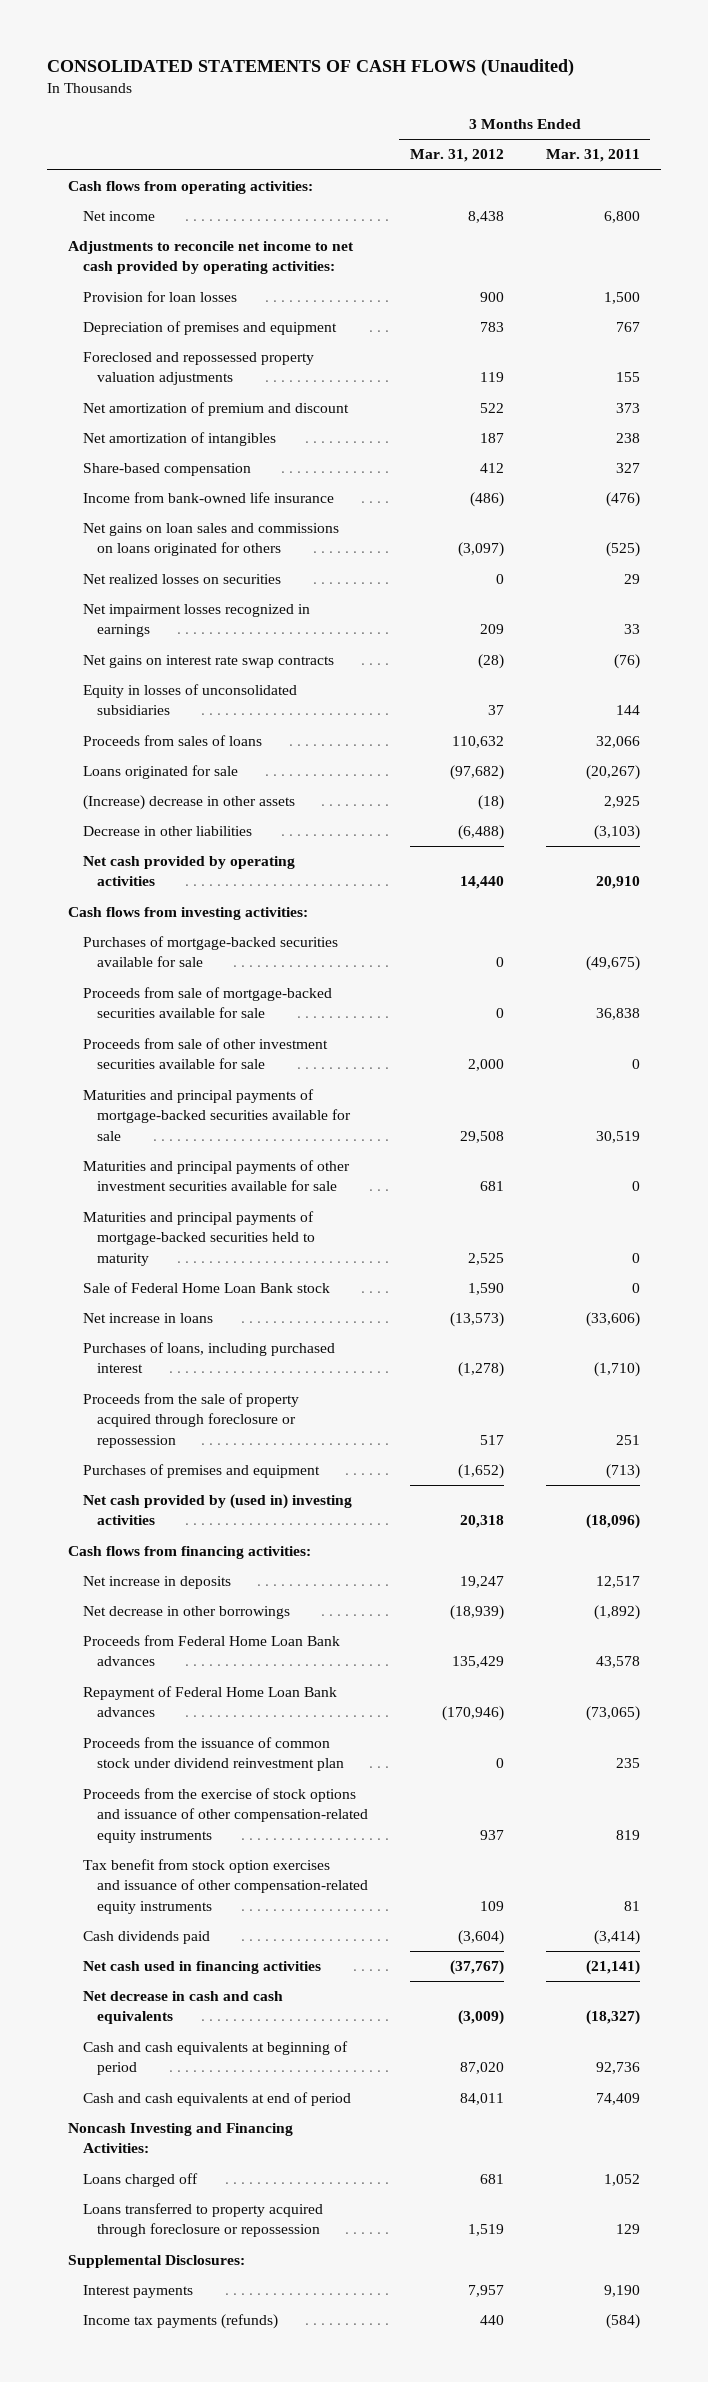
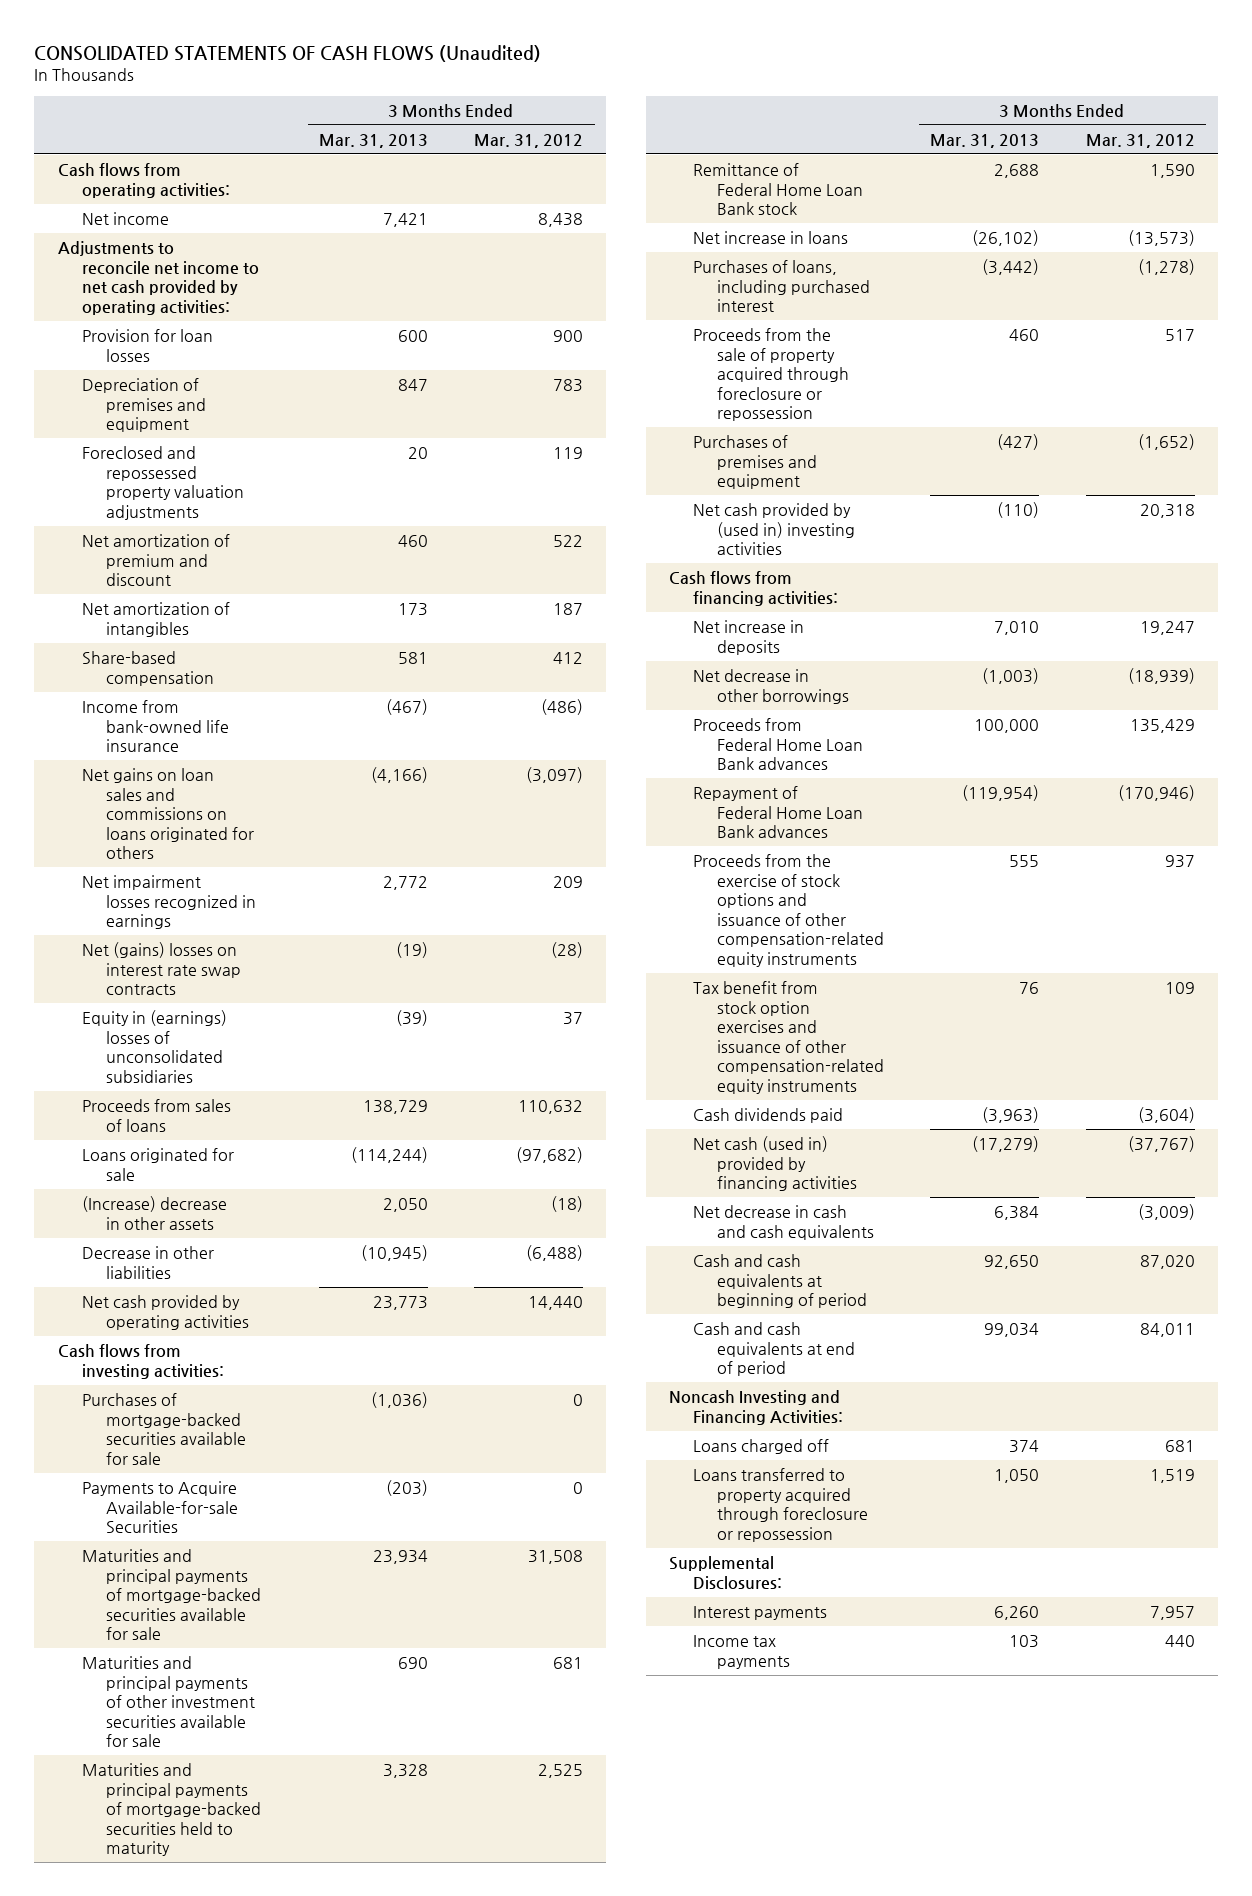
- | 3 Months Ended Mar. 31, 2012 | 3 Months Ended Mar. 31, 2011
+ | 3 Months Ended Mar. 31, 2013 | 3 Months Ended Mar. 31, 2012
- Net realized losses on securities | 0 | 29
- Net gains on interest rate swap contracts | (28) | (76)
- Equity in losses of unconsolidated subsidiaries | 37 | 144
+ Net (gains) losses on interest rate swap contracts | (19) | (28)
+ Equity in (earnings) losses of unconsolidated subsidiaries | (39) | 37
- Proceeds from sale of mortgage-backed securities available for sale | 0 | 36,838
- Proceeds from sale of other investment securities available for sale | 2,000 | 0
- Maturities and principal payments of mortgage-backed securities available for sale | 29,508 | 30,519
+ Payments to Acquire Available-for-sale Securities | (203) | 0
+ Maturities and principal payments of mortgage-backed securities available for sale | 23,934 | 31,508
- Sale of Federal Home Loan Bank stock | 1,590 | 0
+ Remittance of Federal Home Loan Bank stock | 2,688 | 1,590
- Proceeds from the issuance of common stock under dividend reinvestment plan | 0 | 235
- Net cash used in financing activities | (37,767) | (21,141)
+ Net cash (used in) provided by financing activities | (17,279) | (37,767)
- Income tax payments (refunds) | 440 | (584)
+ Income tax payments | 103 | 440

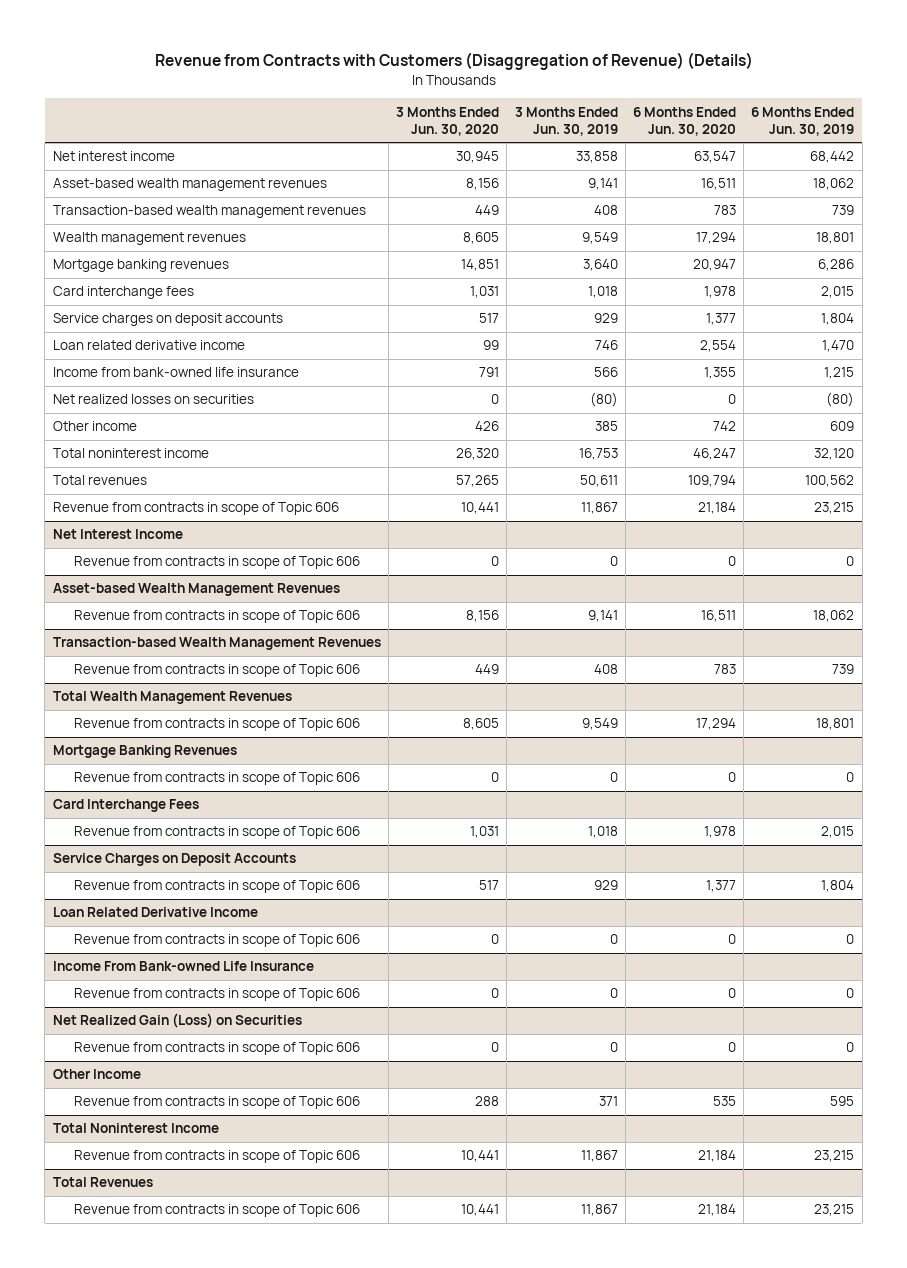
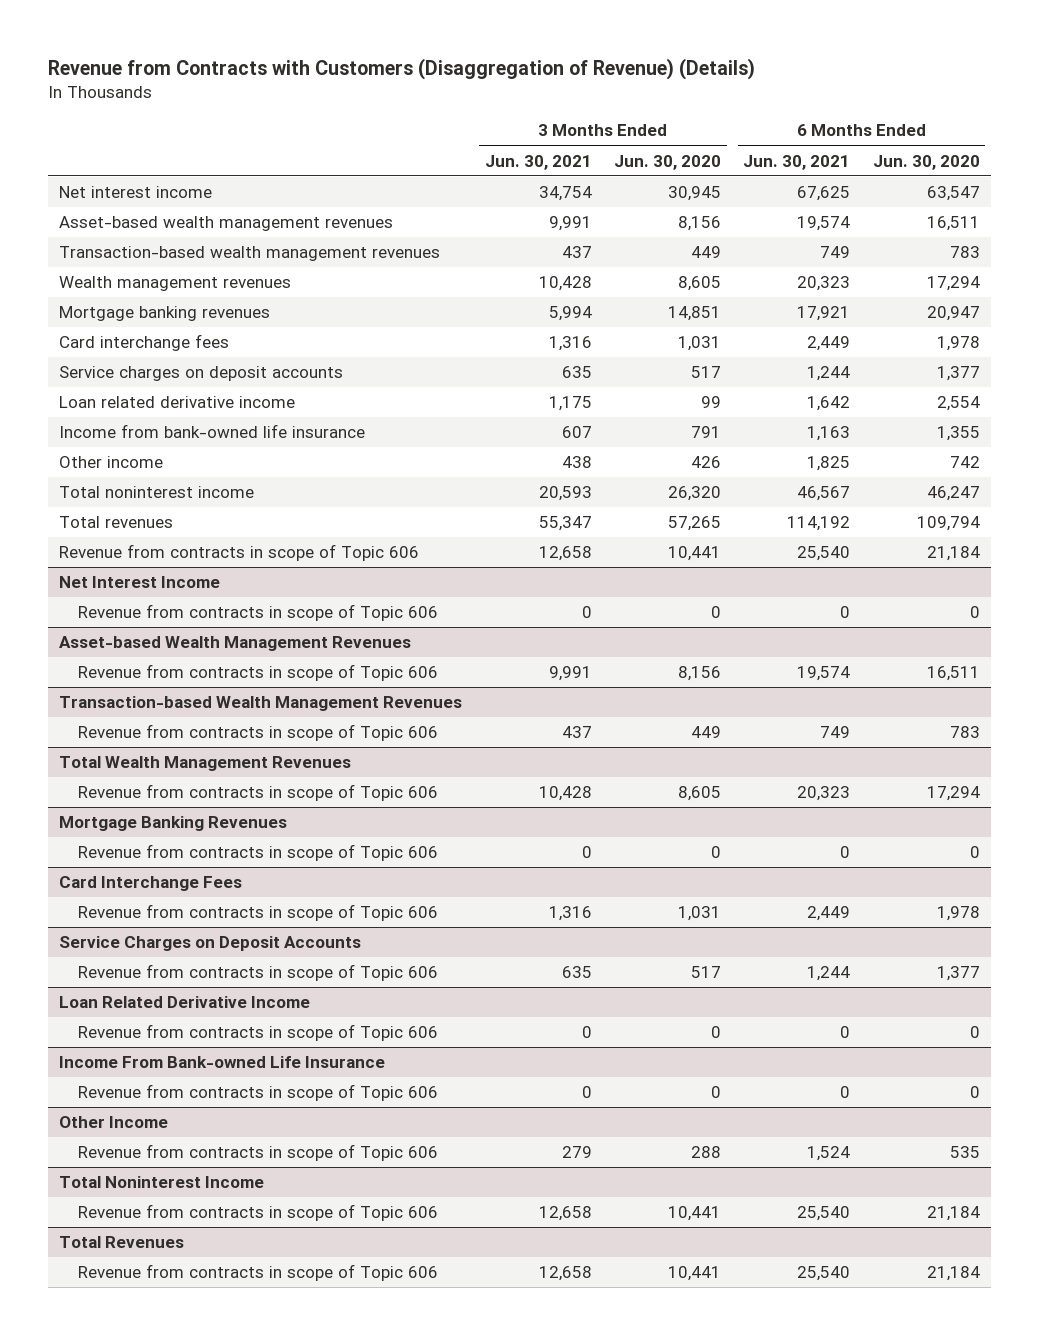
- | 3 Months Ended Jun. 30, 2020 | 3 Months Ended Jun. 30, 2019 | 6 Months Ended Jun. 30, 2020 | 6 Months Ended Jun. 30, 2019
+ | 3 Months Ended Jun. 30, 2021 | 3 Months Ended Jun. 30, 2020 | 6 Months Ended Jun. 30, 2021 | 6 Months Ended Jun. 30, 2020
- Net realized losses on securities | 0 | (80) | 0 | (80)
- Net Realized Gain (Loss) on Securities
- Revenue from contracts in scope of Topic 606 | 0 | 0 | 0 | 0

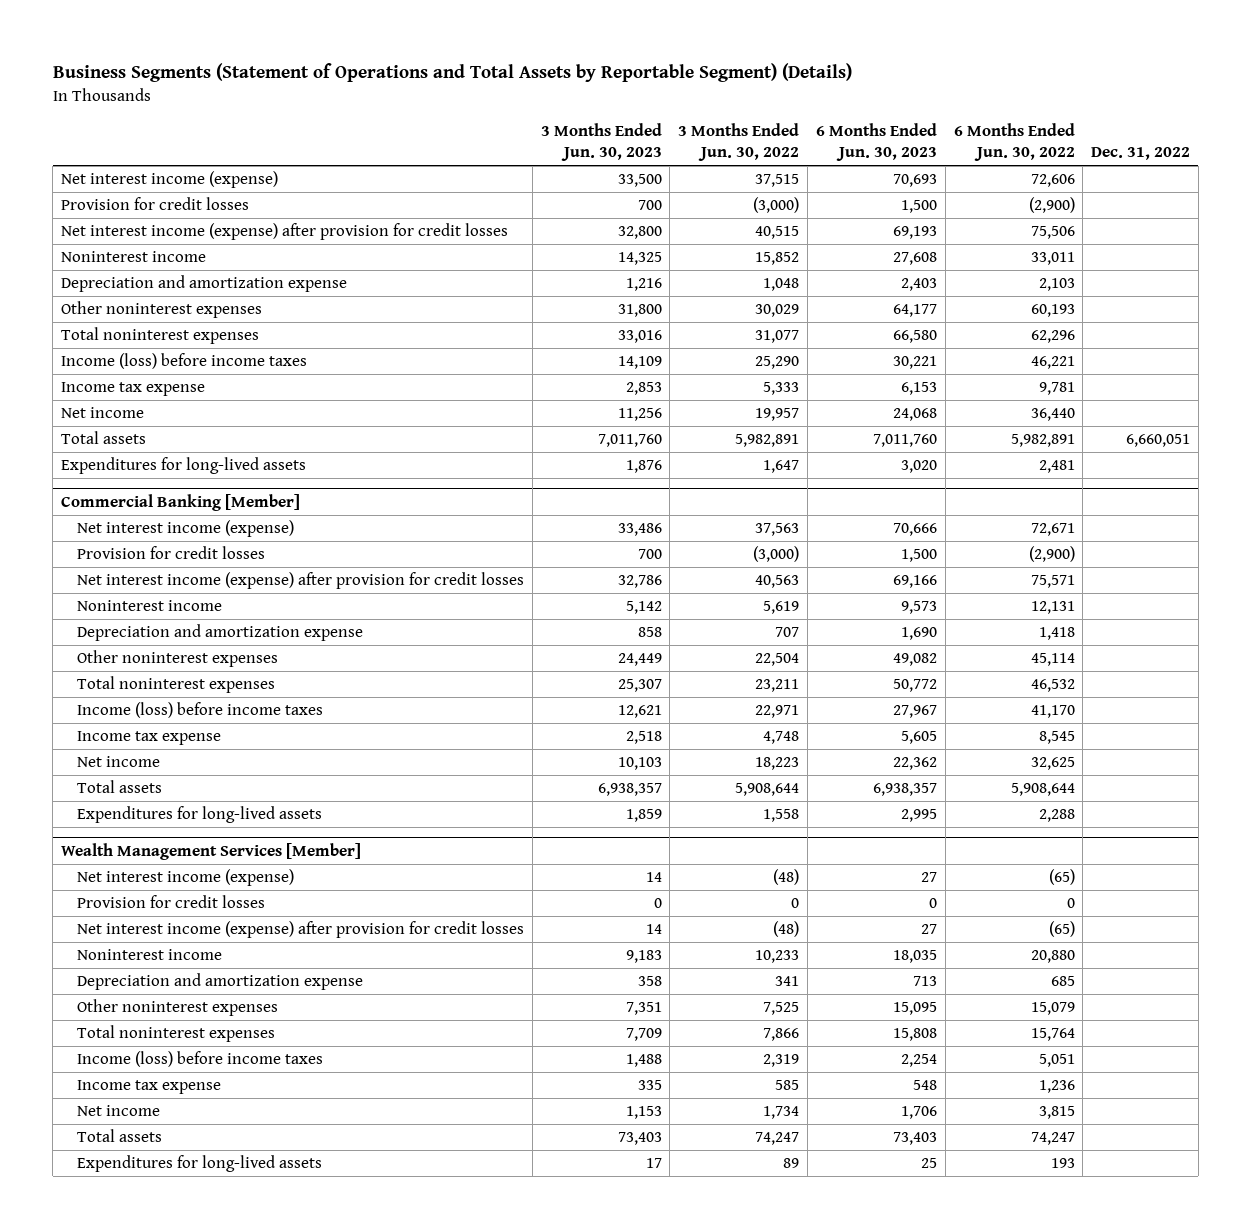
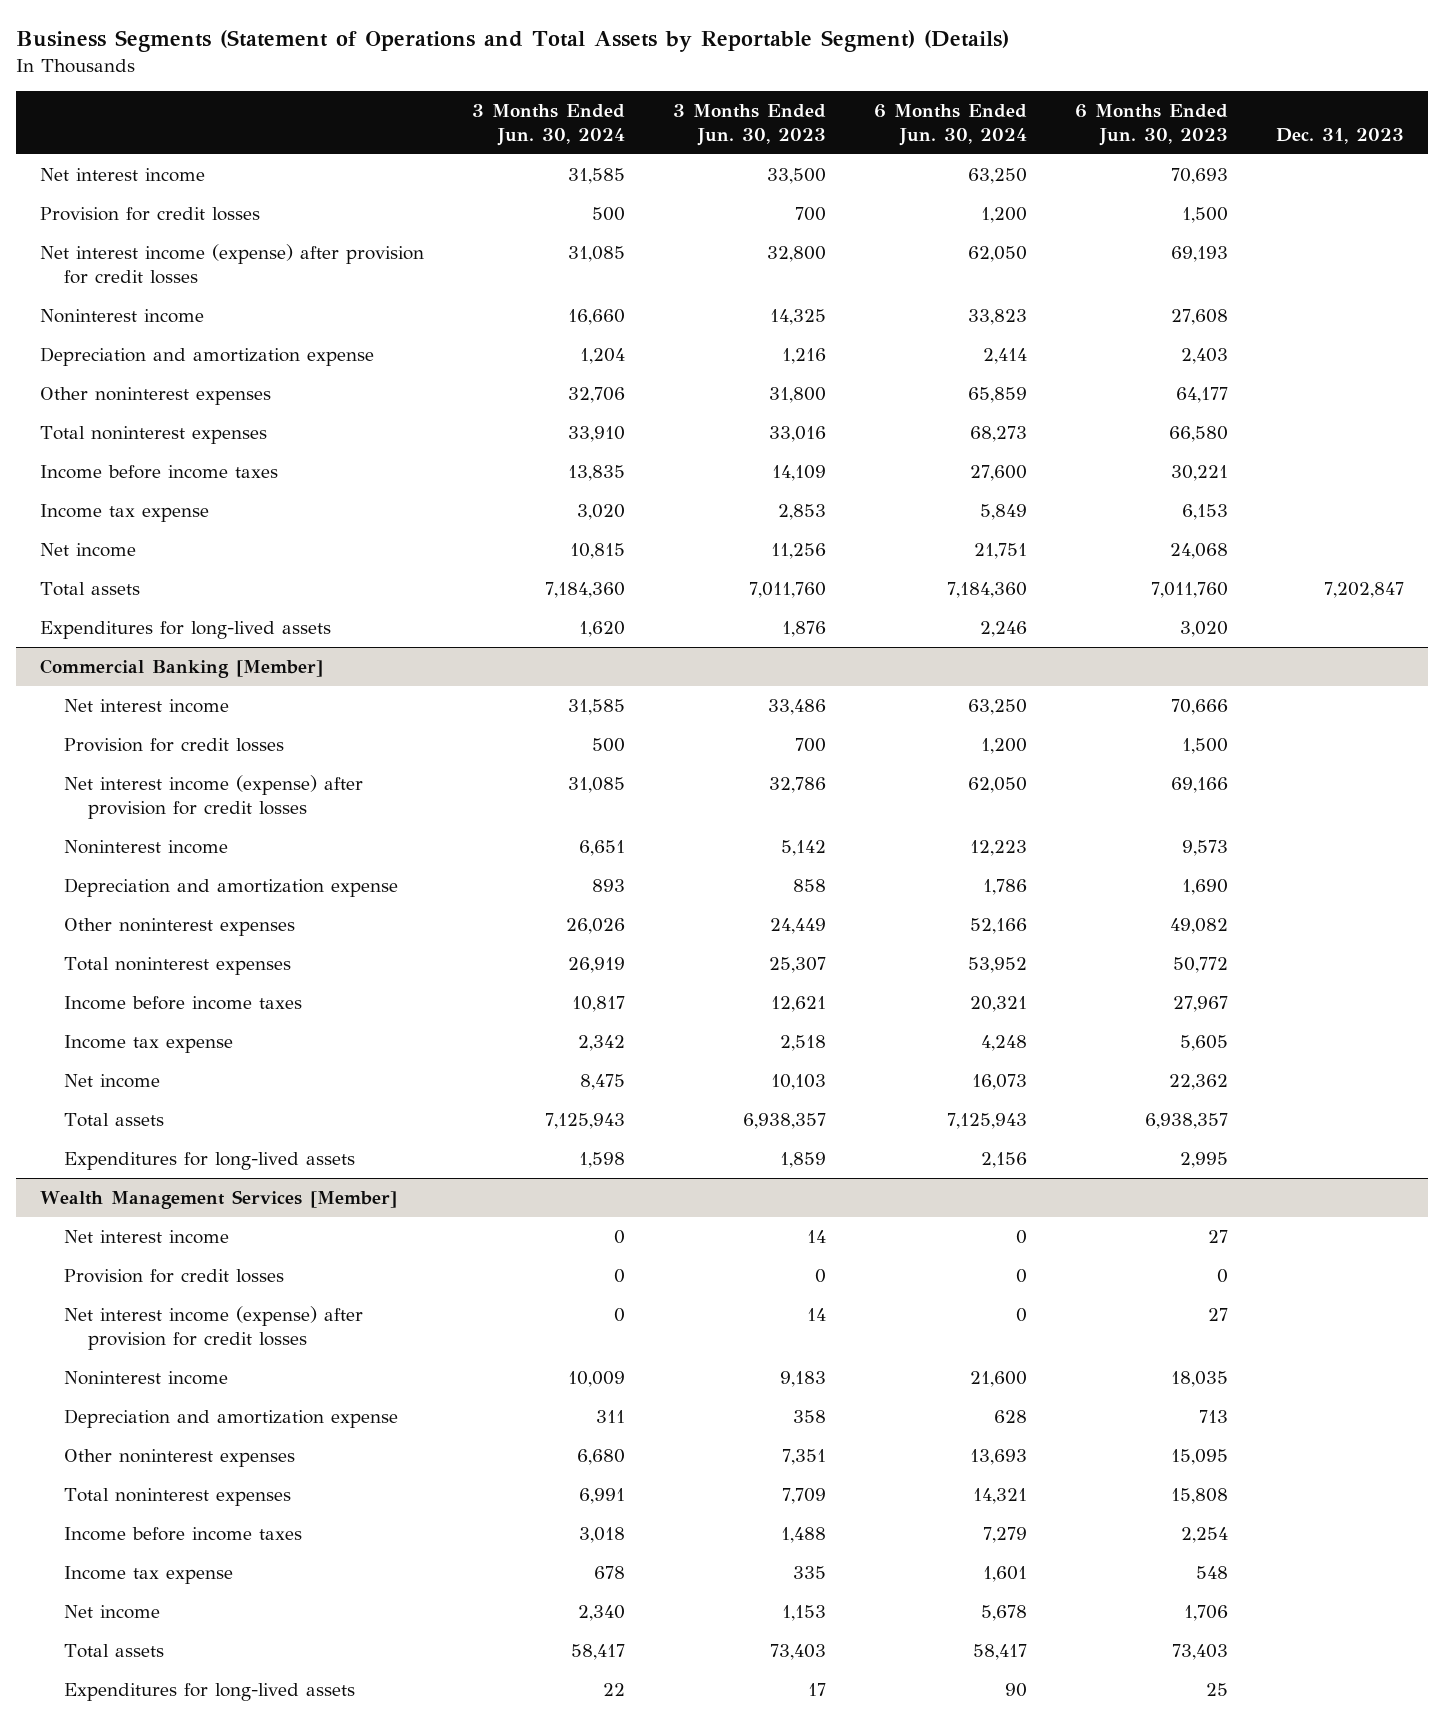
- | 3 Months Ended Jun. 30, 2023 | 3 Months Ended Jun. 30, 2022 | 6 Months Ended Jun. 30, 2023 | 6 Months Ended Jun. 30, 2022 | Dec. 31, 2022
+ | 3 Months Ended Jun. 30, 2024 | 3 Months Ended Jun. 30, 2023 | 6 Months Ended Jun. 30, 2024 | 6 Months Ended Jun. 30, 2023 | Dec. 31, 2023
- Net interest income (expense) | 33,500 | 37,515 | 70,693 | 72,606 |
+ Net interest income | 31,585 | 33,500 | 63,250 | 70,693 |
- Income (loss) before income taxes | 14,109 | 25,290 | 30,221 | 46,221 |
+ Income before income taxes | 13,835 | 14,109 | 27,600 | 30,221 |
@ Commercial Banking [Member]
- Net interest income (expense) | 33,486 | 37,563 | 70,666 | 72,671 |
+ Net interest income | 31,585 | 33,486 | 63,250 | 70,666 |
- Income (loss) before income taxes | 12,621 | 22,971 | 27,967 | 41,170 |
+ Income before income taxes | 10,817 | 12,621 | 20,321 | 27,967 |
@ Wealth Management Services [Member]
- Net interest income (expense) | 14 | (48) | 27 | (65) |
+ Net interest income | 0 | 14 | 0 | 27 |
- Income (loss) before income taxes | 1,488 | 2,319 | 2,254 | 5,051 |
+ Income before income taxes | 3,018 | 1,488 | 7,279 | 2,254 |

